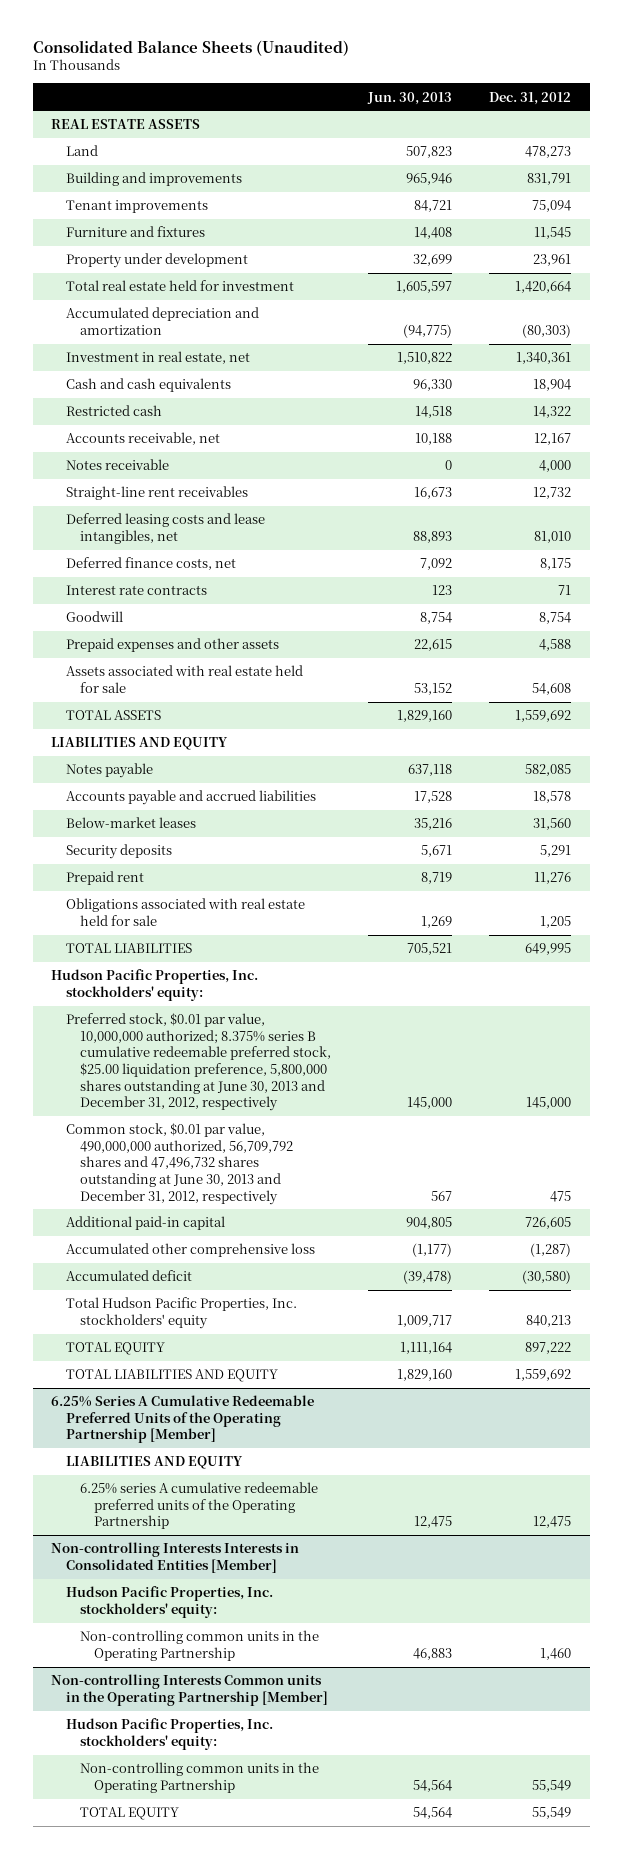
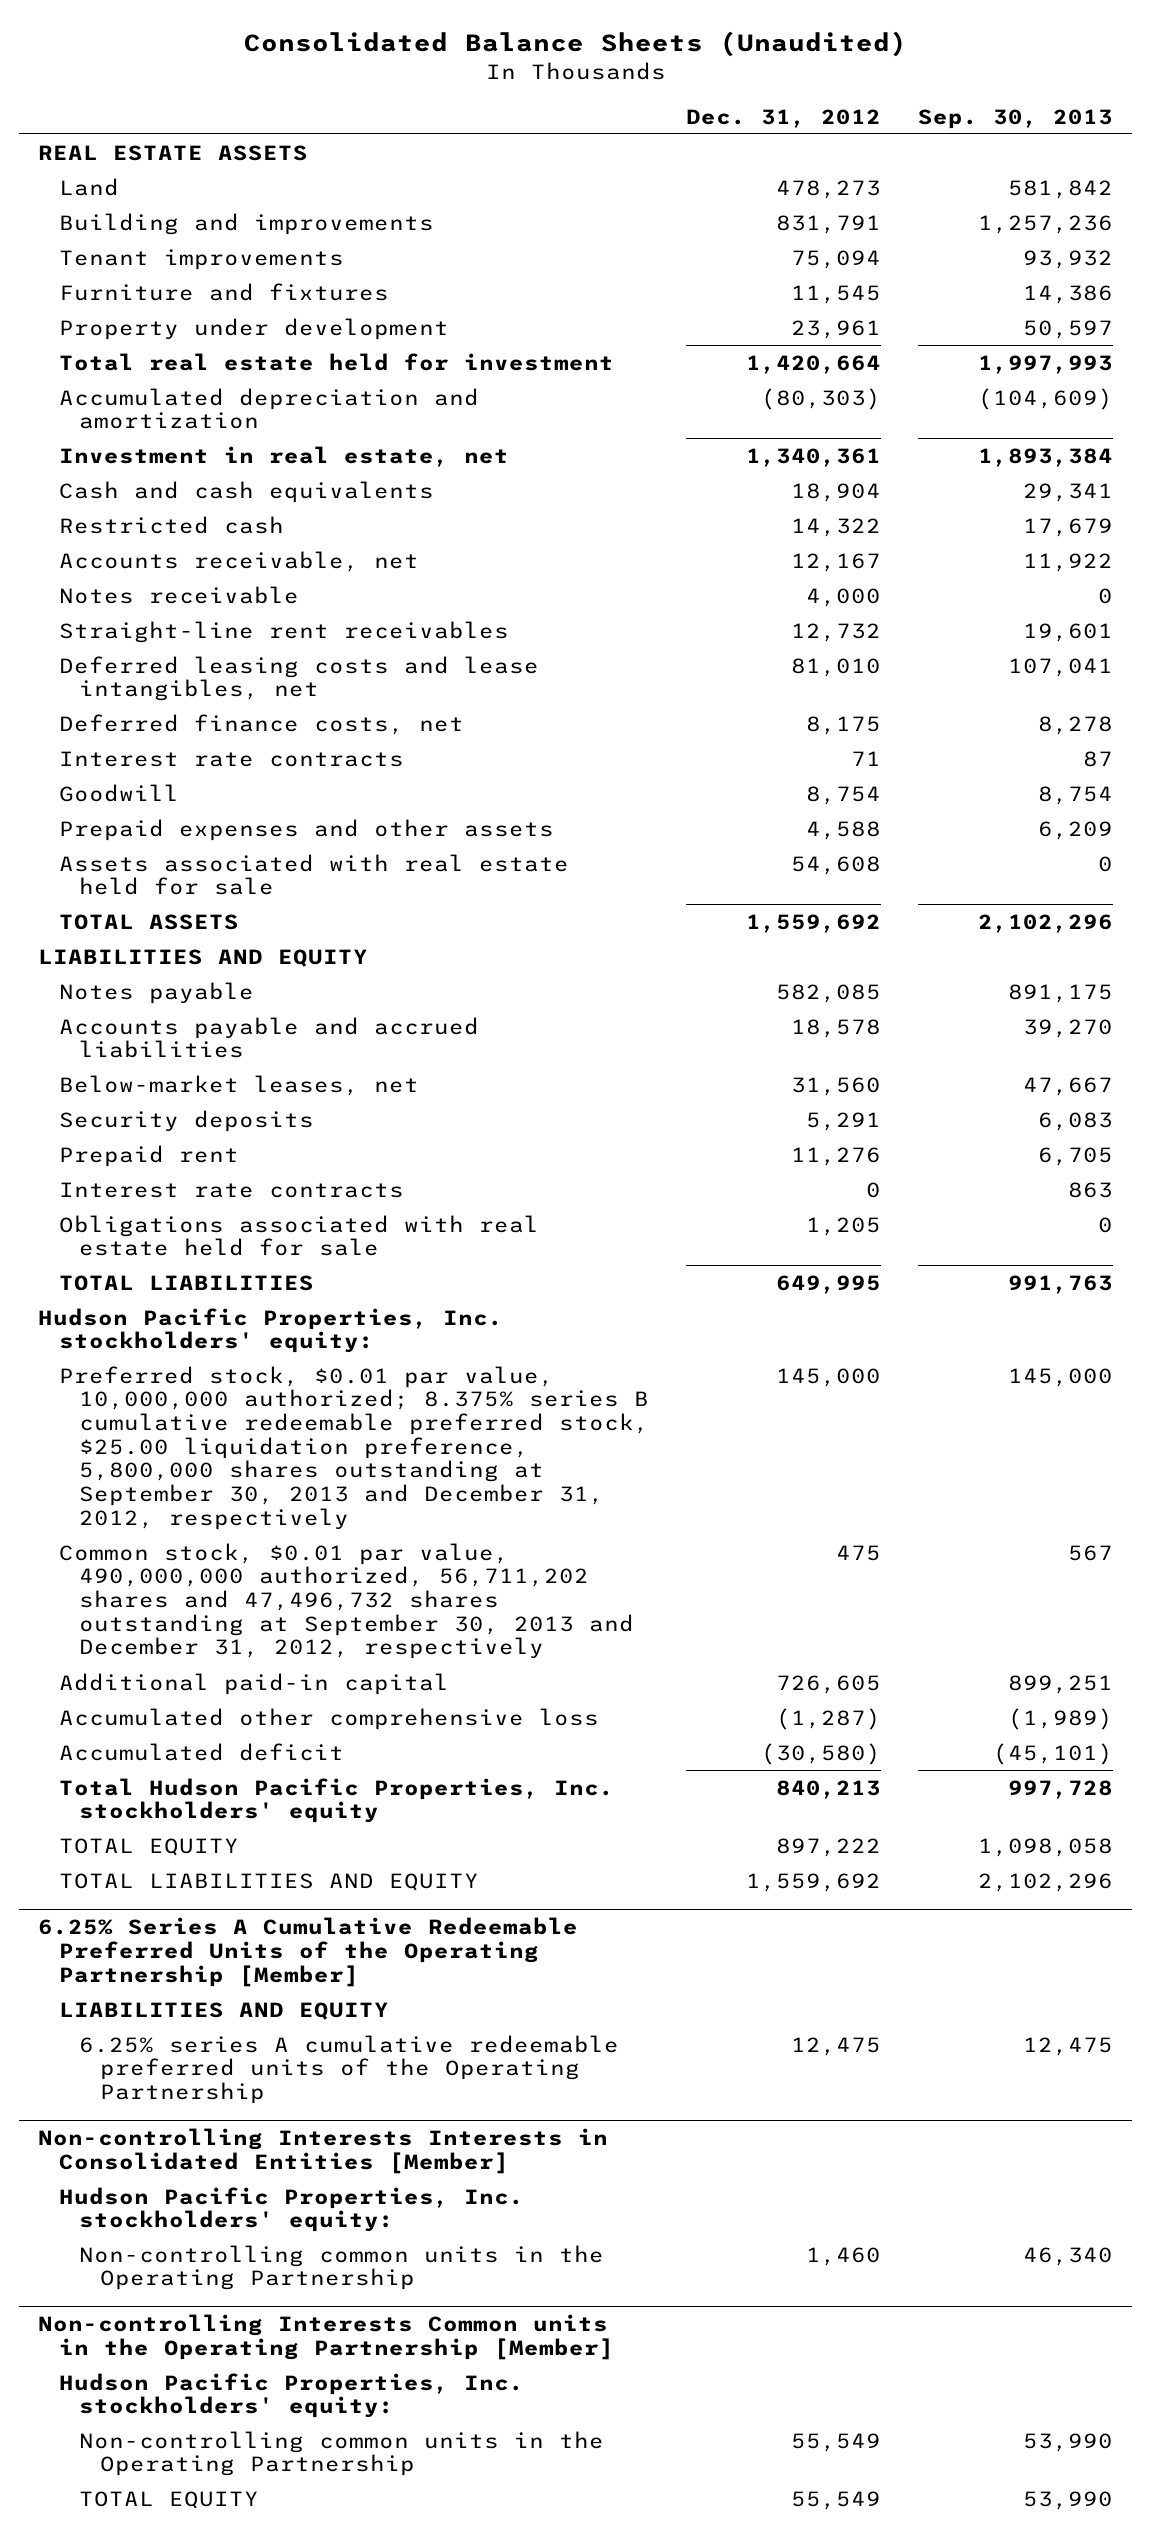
- | Jun. 30, 2013 | Dec. 31, 2012
+ | Dec. 31, 2012 | Sep. 30, 2013
- Below-market leases | 35,216 | 31,560
+ Below-market leases, net | 31,560 | 47,667
+ Interest rate contracts | 0 | 863
- Preferred stock, $0.01 par value, 10,000,000 authorized; 8.375% series B cumulative redeemable preferred stock, $25.00 liquidation preference, 5,800,000 shares outstanding at June 30, 2013 and December 31, 2012, respectively | 145,000 | 145,000
- Common stock, $0.01 par value, 490,000,000 authorized, 56,709,792 shares and 47,496,732 shares outstanding at June 30, 2013 and December 31, 2012, respectively | 567 | 475
+ Preferred stock, $0.01 par value, 10,000,000 authorized; 8.375% series B cumulative redeemable preferred stock, $25.00 liquidation preference, 5,800,000 shares outstanding at September 30, 2013 and December 31, 2012, respectively | 145,000 | 145,000
+ Common stock, $0.01 par value, 490,000,000 authorized, 56,711,202 shares and 47,496,732 shares outstanding at September 30, 2013 and December 31, 2012, respectively | 475 | 567

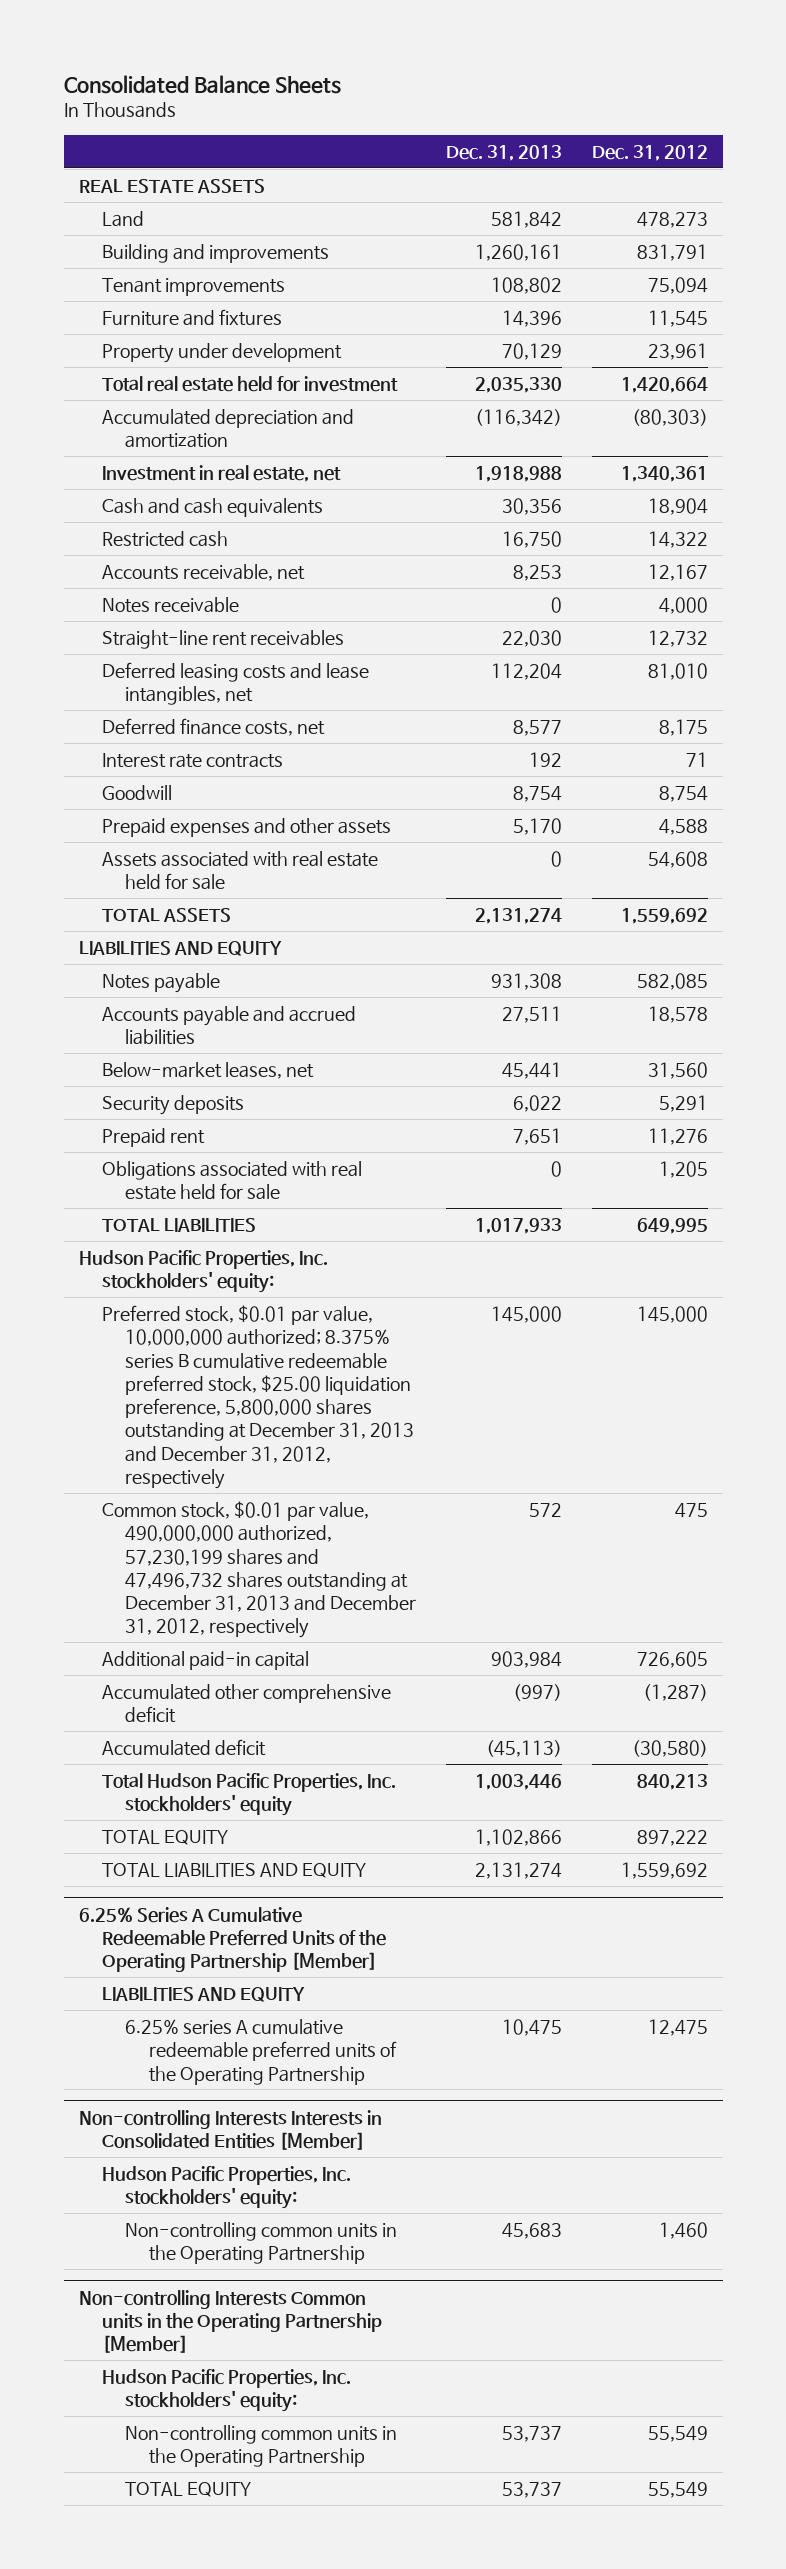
- Consolidated Balance Sheets (Unaudited)
+ Consolidated Balance Sheets
- | Dec. 31, 2012 | Sep. 30, 2013
+ | Dec. 31, 2013 | Dec. 31, 2012
- Interest rate contracts | 0 | 863
- Preferred stock, $0.01 par value, 10,000,000 authorized; 8.375% series B cumulative redeemable preferred stock, $25.00 liquidation preference, 5,800,000 shares outstanding at September 30, 2013 and December 31, 2012, respectively | 145,000 | 145,000
- Common stock, $0.01 par value, 490,000,000 authorized, 56,711,202 shares and 47,496,732 shares outstanding at September 30, 2013 and December 31, 2012, respectively | 475 | 567
+ Preferred stock, $0.01 par value, 10,000,000 authorized; 8.375% series B cumulative redeemable preferred stock, $25.00 liquidation preference, 5,800,000 shares outstanding at December 31, 2013 and December 31, 2012, respectively | 145,000 | 145,000
+ Common stock, $0.01 par value, 490,000,000 authorized, 57,230,199 shares and 47,496,732 shares outstanding at December 31, 2013 and December 31, 2012, respectively | 572 | 475
- Accumulated other comprehensive loss | (1,287) | (1,989)
+ Accumulated other comprehensive deficit | (997) | (1,287)

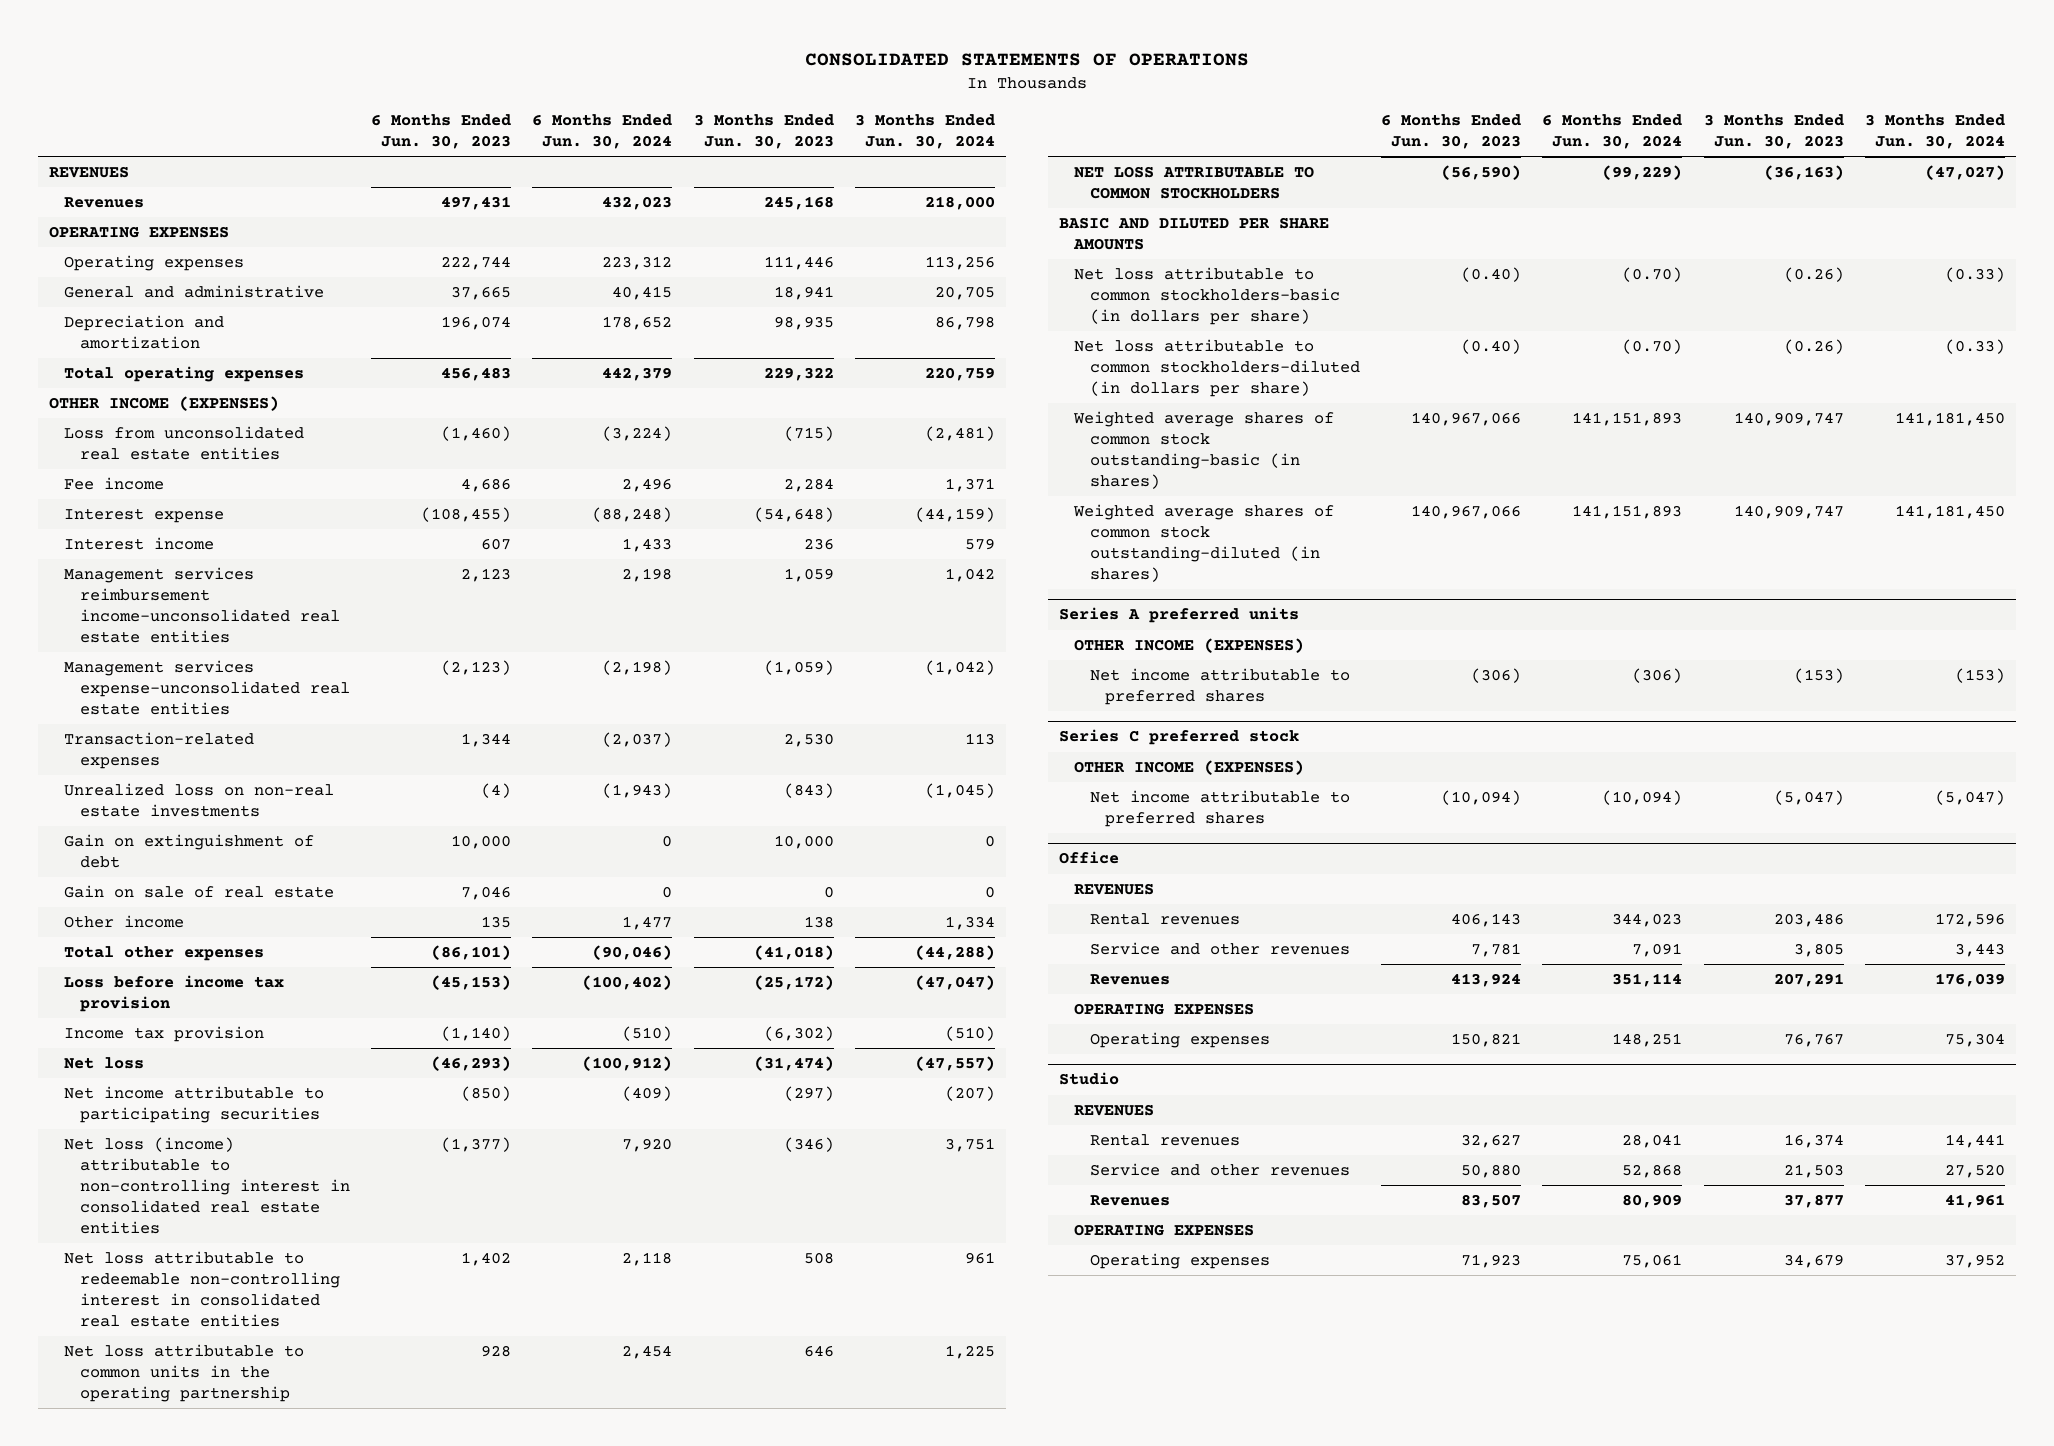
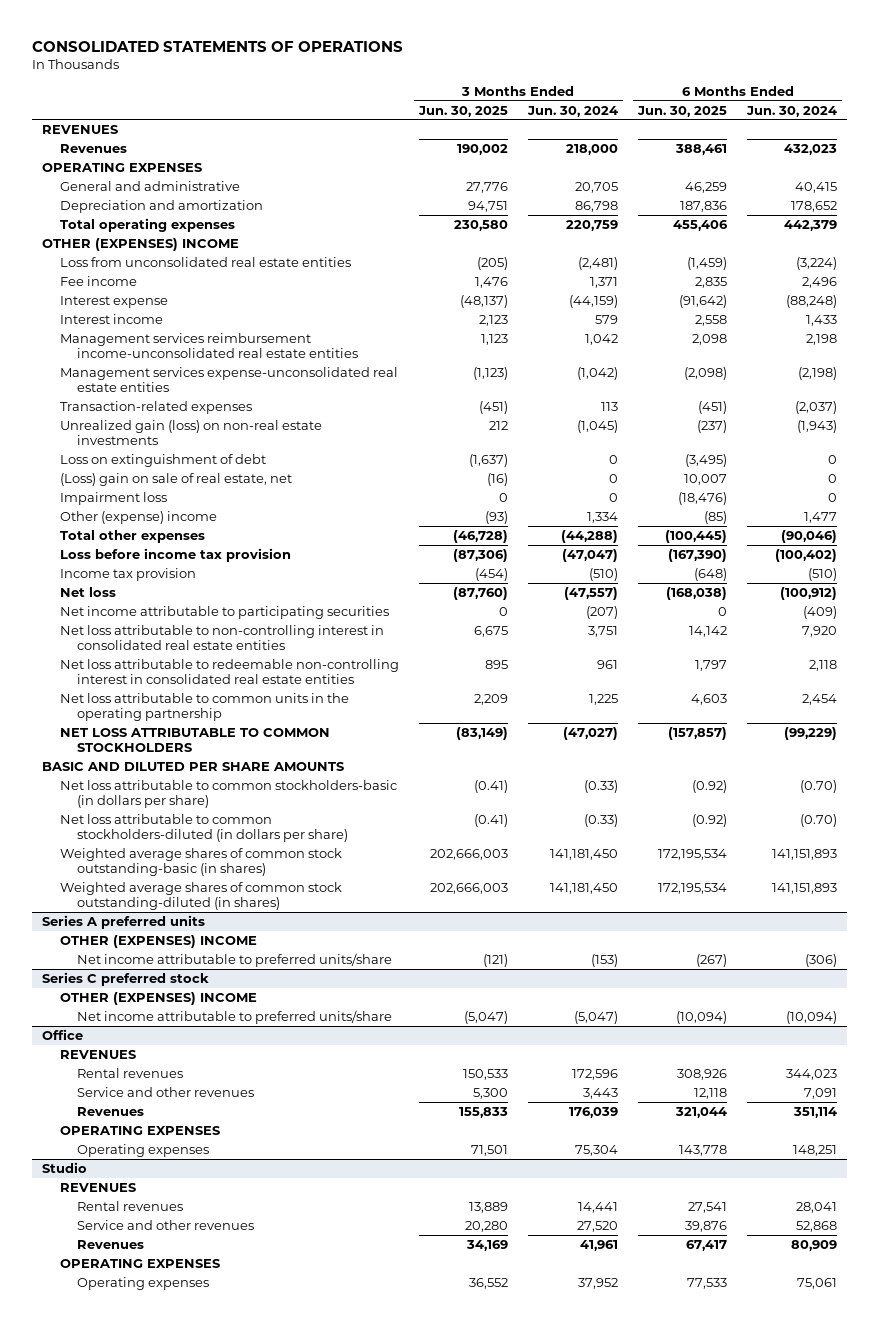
- | 6 Months Ended Jun. 30, 2023 | 6 Months Ended Jun. 30, 2024 | 3 Months Ended Jun. 30, 2023 | 3 Months Ended Jun. 30, 2024
+ | 3 Months Ended Jun. 30, 2025 | 3 Months Ended Jun. 30, 2024 | 6 Months Ended Jun. 30, 2025 | 6 Months Ended Jun. 30, 2024
- Operating expenses | 222,744 | 223,312 | 111,446 | 113,256
- OTHER INCOME (EXPENSES)
+ OTHER (EXPENSES) INCOME
- Unrealized loss on non-real estate investments | (4) | (1,943) | (843) | (1,045)
- Gain on extinguishment of debt | 10,000 | 0 | 10,000 | 0
- Gain on sale of real estate | 7,046 | 0 | 0 | 0
- Other income | 135 | 1,477 | 138 | 1,334
+ Unrealized gain (loss) on non-real estate investments | 212 | (1,045) | (237) | (1,943)
+ Loss on extinguishment of debt | (1,637) | 0 | (3,495) | 0
+ (Loss) gain on sale of real estate, net | (16) | 0 | 10,007 | 0
+ Impairment loss | 0 | 0 | (18,476) | 0
+ Other (expense) income | (93) | 1,334 | (85) | 1,477
- Net loss (income) attributable to non-controlling interest in consolidated real estate entities | (1,377) | 7,920 | (346) | 3,751
+ Net loss attributable to non-controlling interest in consolidated real estate entities | 6,675 | 3,751 | 14,142 | 7,920
@ Series A preferred units
- OTHER INCOME (EXPENSES)
- Net income attributable to preferred shares | (306) | (306) | (153) | (153)
+ OTHER (EXPENSES) INCOME
+ Net income attributable to preferred units/share | (121) | (153) | (267) | (306)
@ Series C preferred stock
- OTHER INCOME (EXPENSES)
- Net income attributable to preferred shares | (10,094) | (10,094) | (5,047) | (5,047)
+ OTHER (EXPENSES) INCOME
+ Net income attributable to preferred units/share | (5,047) | (5,047) | (10,094) | (10,094)

